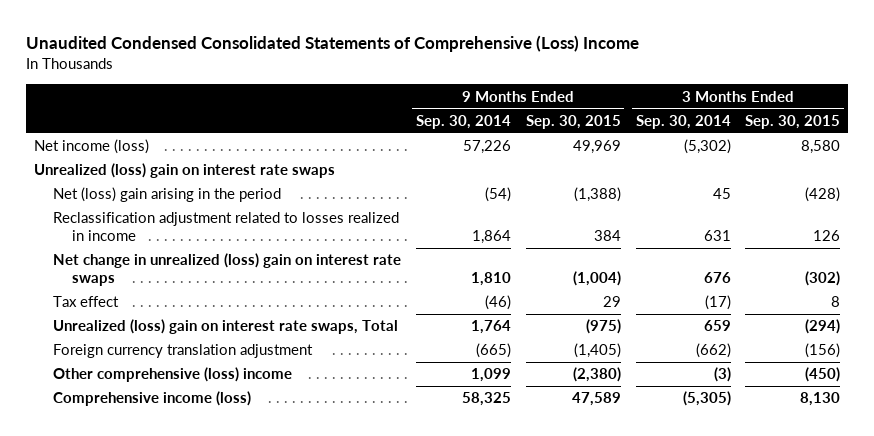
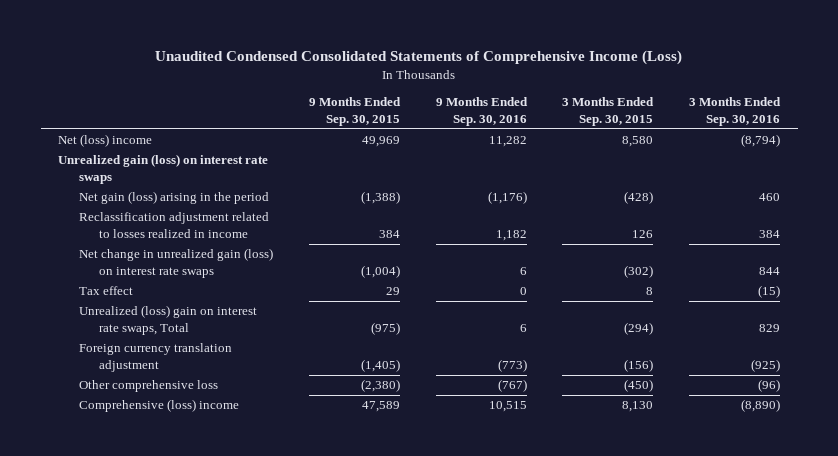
- Unaudited Condensed Consolidated Statements of Comprehensive (Loss) Income
+ Unaudited Condensed Consolidated Statements of Comprehensive Income (Loss)
- | 9 Months Ended Sep. 30, 2014 | 9 Months Ended Sep. 30, 2015 | 3 Months Ended Sep. 30, 2014 | 3 Months Ended Sep. 30, 2015
+ | 9 Months Ended Sep. 30, 2015 | 9 Months Ended Sep. 30, 2016 | 3 Months Ended Sep. 30, 2015 | 3 Months Ended Sep. 30, 2016
- Net income (loss) | 57,226 | 49,969 | (5,302) | 8,580
- Unrealized (loss) gain on interest rate swaps
- Net (loss) gain arising in the period | (54) | (1,388) | 45 | (428)
+ Net (loss) income | 49,969 | 11,282 | 8,580 | (8,794)
+ Unrealized gain (loss) on interest rate swaps
+ Net gain (loss) arising in the period | (1,388) | (1,176) | (428) | 460
- Net change in unrealized (loss) gain on interest rate swaps | 1,810 | (1,004) | 676 | (302)
+ Net change in unrealized gain (loss) on interest rate swaps | (1,004) | 6 | (302) | 844
- Other comprehensive (loss) income | 1,099 | (2,380) | (3) | (450)
- Comprehensive income (loss) | 58,325 | 47,589 | (5,305) | 8,130
+ Other comprehensive loss | (2,380) | (767) | (450) | (96)
+ Comprehensive (loss) income | 47,589 | 10,515 | 8,130 | (8,890)

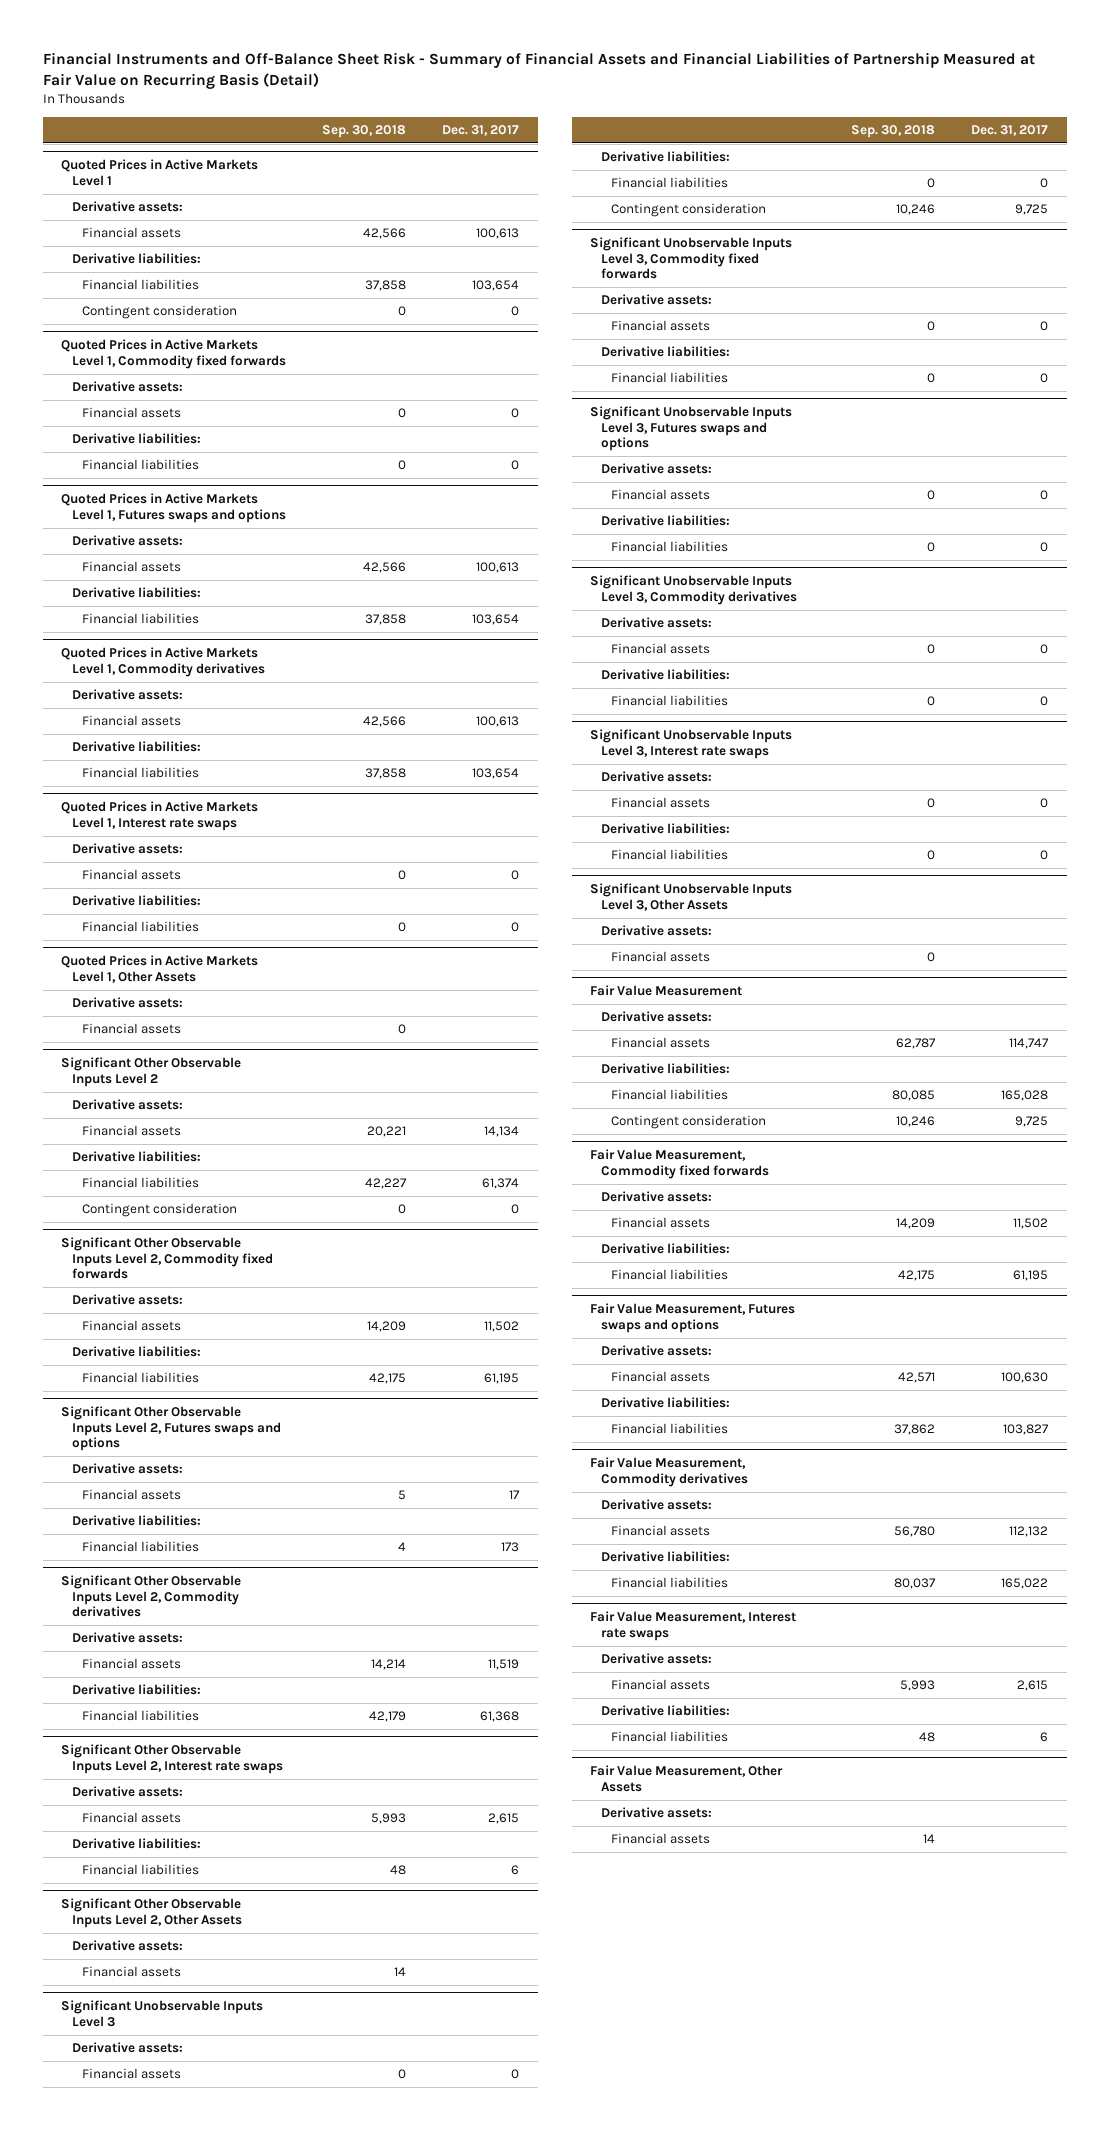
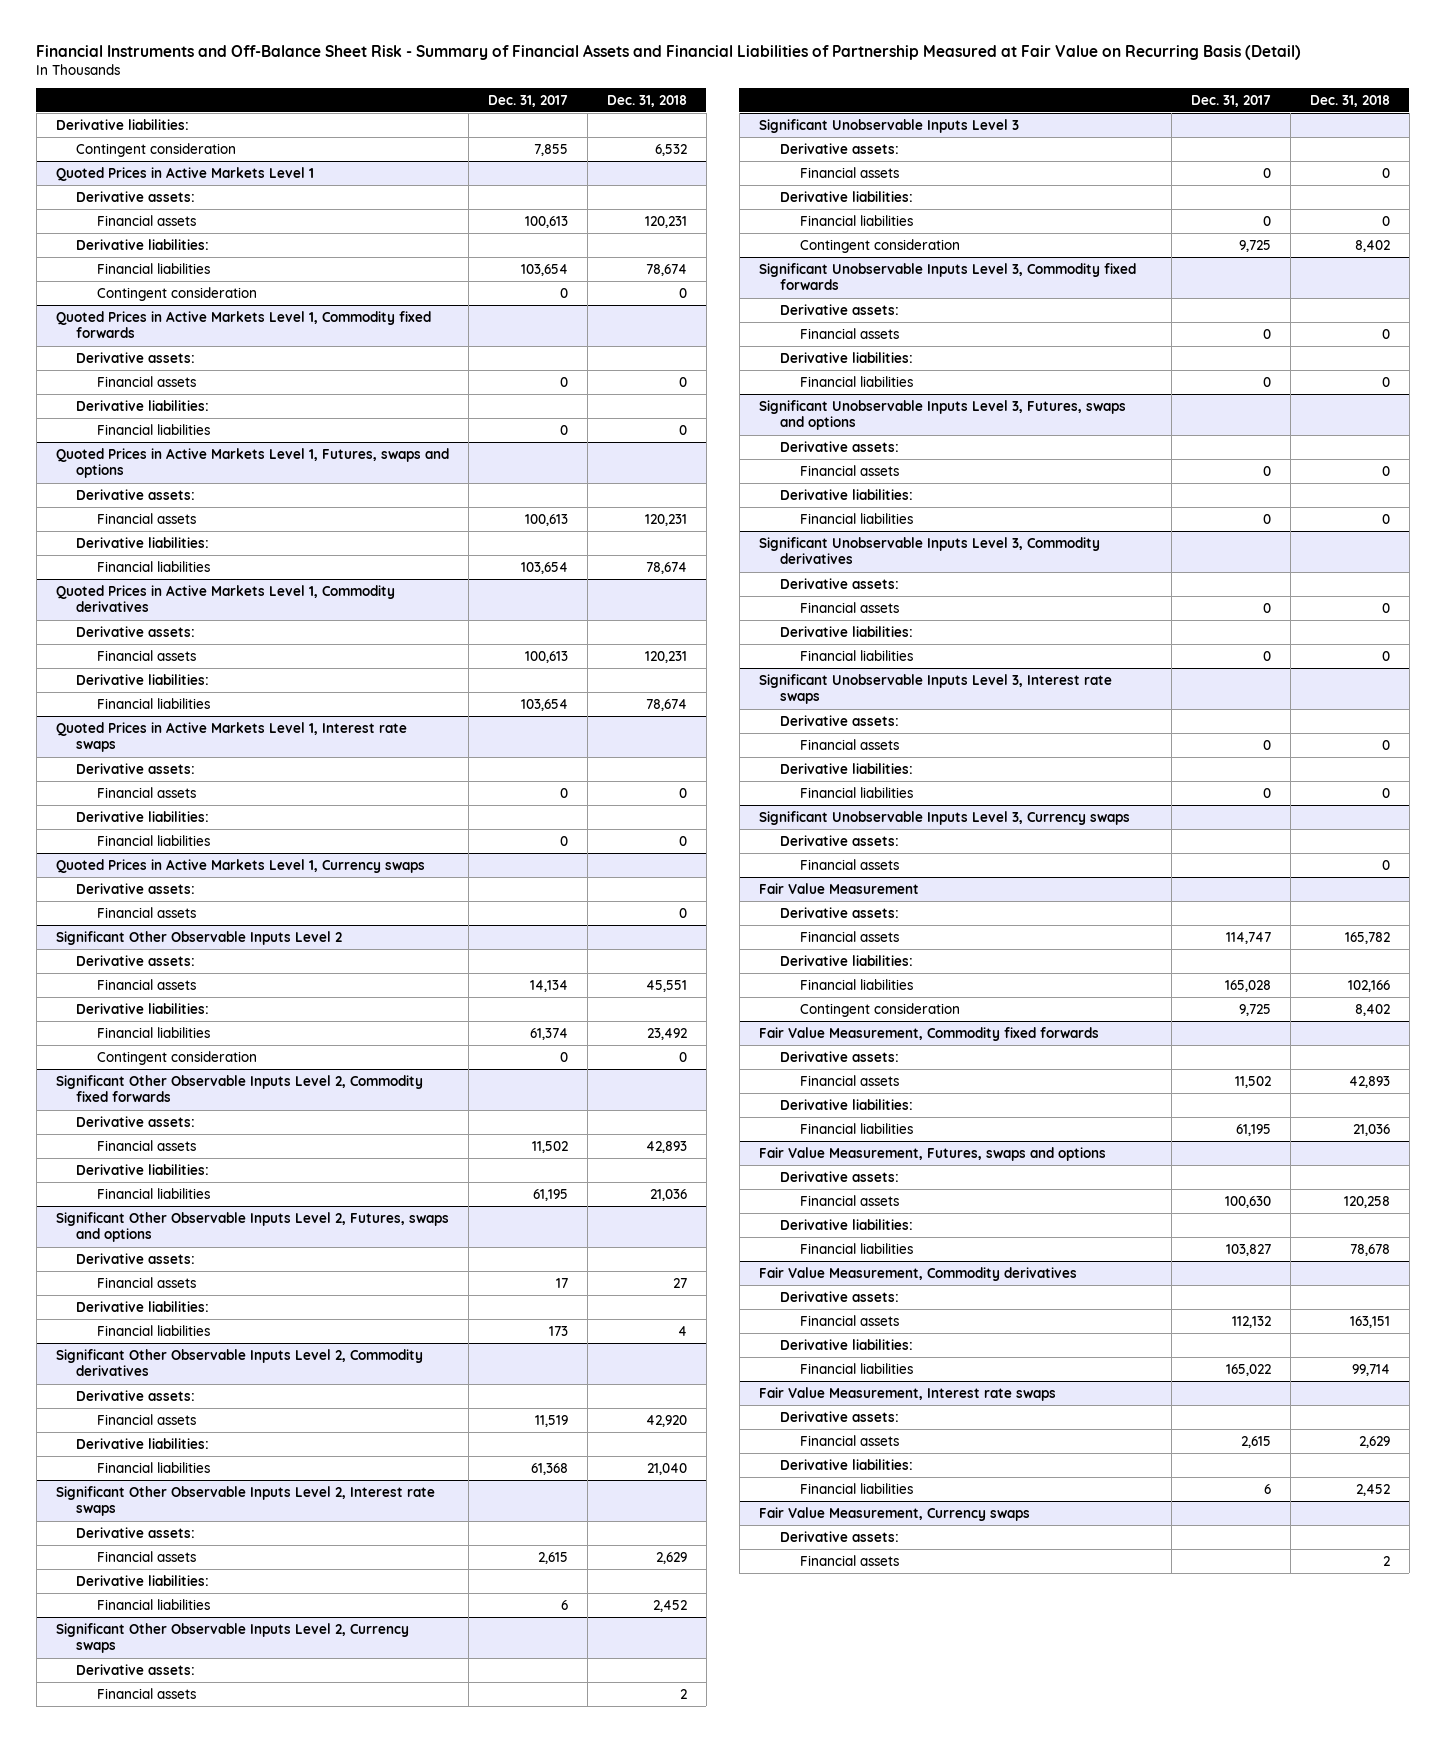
- | Sep. 30, 2018 | Dec. 31, 2017
+ | Dec. 31, 2017 | Dec. 31, 2018
+ Derivative liabilities:
+ Contingent consideration | 7,855 | 6,532
- Quoted Prices in Active Markets Level 1, Futures swaps and options
+ Quoted Prices in Active Markets Level 1, Futures, swaps and options
- Quoted Prices in Active Markets Level 1, Other Assets
+ Quoted Prices in Active Markets Level 1, Currency swaps
- Significant Other Observable Inputs Level 2, Futures swaps and options
+ Significant Other Observable Inputs Level 2, Futures, swaps and options
- Significant Other Observable Inputs Level 2, Other Assets
+ Significant Other Observable Inputs Level 2, Currency swaps
- Significant Unobservable Inputs Level 3, Futures swaps and options
+ Significant Unobservable Inputs Level 3, Futures, swaps and options
- Significant Unobservable Inputs Level 3, Other Assets
+ Significant Unobservable Inputs Level 3, Currency swaps
- Fair Value Measurement, Futures swaps and options
+ Fair Value Measurement, Futures, swaps and options
- Fair Value Measurement, Other Assets
+ Fair Value Measurement, Currency swaps

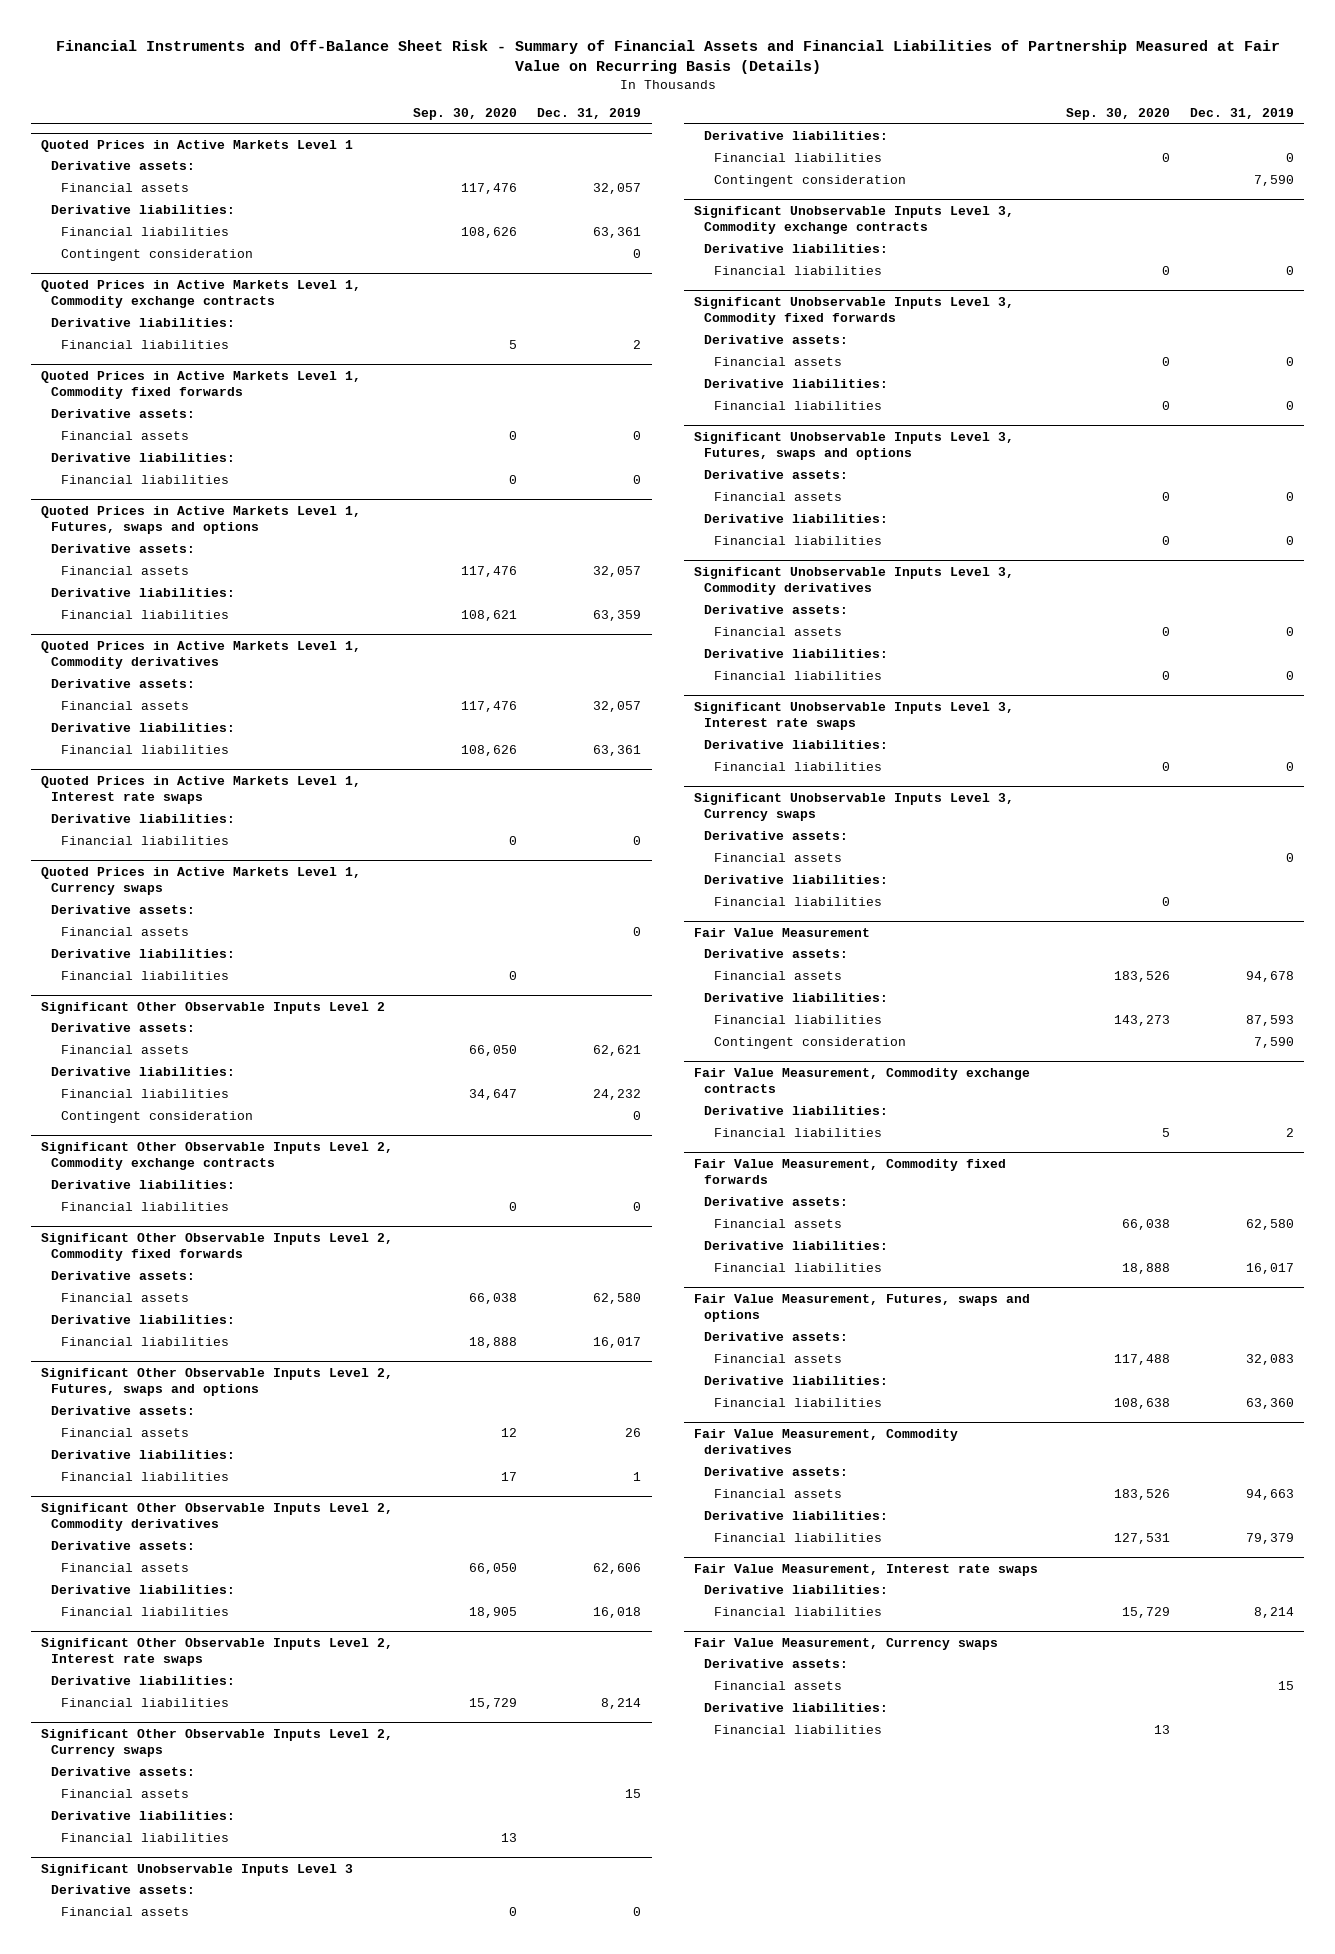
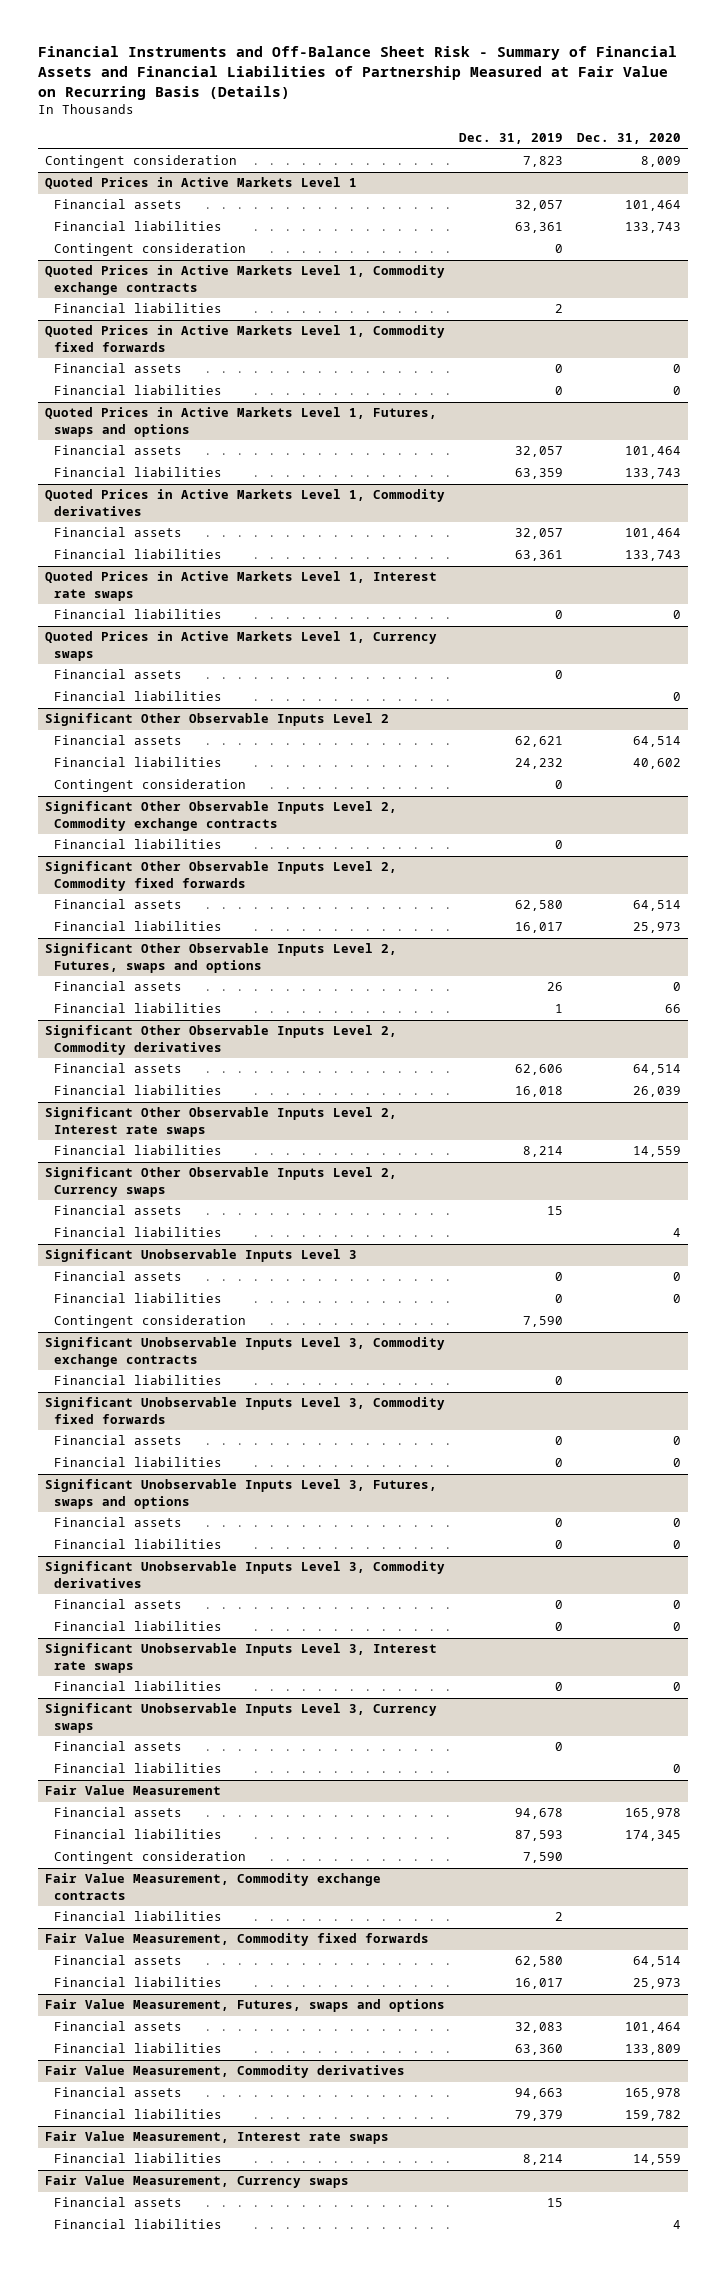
- | Sep. 30, 2020 | Dec. 31, 2019
+ | Dec. 31, 2019 | Dec. 31, 2020
+ Contingent consideration | 7,823 | 8,009
@ Quoted Prices in Active Markets Level 1
- Derivative assets:
- Derivative liabilities:
@ Quoted Prices in Active Markets Level 1, Commodity exchange contracts
- Derivative liabilities:
@ Quoted Prices in Active Markets Level 1, Commodity fixed forwards
- Derivative assets:
- Derivative liabilities:
@ Quoted Prices in Active Markets Level 1, Futures, swaps and options
- Derivative assets:
- Derivative liabilities:
@ Quoted Prices in Active Markets Level 1, Commodity derivatives
- Derivative assets:
- Derivative liabilities:
@ Quoted Prices in Active Markets Level 1, Interest rate swaps
- Derivative liabilities:
@ Quoted Prices in Active Markets Level 1, Currency swaps
- Derivative assets:
- Derivative liabilities:
@ Significant Other Observable Inputs Level 2
- Derivative assets:
- Derivative liabilities:
@ Significant Other Observable Inputs Level 2, Commodity exchange contracts
- Derivative liabilities:
@ Significant Other Observable Inputs Level 2, Commodity fixed forwards
- Derivative assets:
- Derivative liabilities:
@ Significant Other Observable Inputs Level 2, Futures, swaps and options
- Derivative assets:
- Derivative liabilities:
@ Significant Other Observable Inputs Level 2, Commodity derivatives
- Derivative assets:
- Derivative liabilities:
@ Significant Other Observable Inputs Level 2, Interest rate swaps
- Derivative liabilities:
@ Significant Other Observable Inputs Level 2, Currency swaps
- Derivative assets:
- Derivative liabilities:
@ Significant Unobservable Inputs Level 3
- Derivative assets:
- Derivative liabilities:
@ Significant Unobservable Inputs Level 3, Commodity exchange contracts
- Derivative liabilities:
@ Significant Unobservable Inputs Level 3, Commodity fixed forwards
- Derivative assets:
- Derivative liabilities:
@ Significant Unobservable Inputs Level 3, Futures, swaps and options
- Derivative assets:
- Derivative liabilities:
@ Significant Unobservable Inputs Level 3, Commodity derivatives
- Derivative assets:
- Derivative liabilities:
@ Significant Unobservable Inputs Level 3, Interest rate swaps
- Derivative liabilities:
@ Significant Unobservable Inputs Level 3, Currency swaps
- Derivative assets:
- Derivative liabilities:
@ Fair Value Measurement
- Derivative assets:
- Derivative liabilities:
@ Fair Value Measurement, Commodity exchange contracts
- Derivative liabilities:
@ Fair Value Measurement, Commodity fixed forwards
- Derivative assets:
- Derivative liabilities:
@ Fair Value Measurement, Futures, swaps and options
- Derivative assets:
- Derivative liabilities:
@ Fair Value Measurement, Commodity derivatives
- Derivative assets:
- Derivative liabilities:
@ Fair Value Measurement, Interest rate swaps
- Derivative liabilities:
@ Fair Value Measurement, Currency swaps
- Derivative assets:
- Derivative liabilities:

